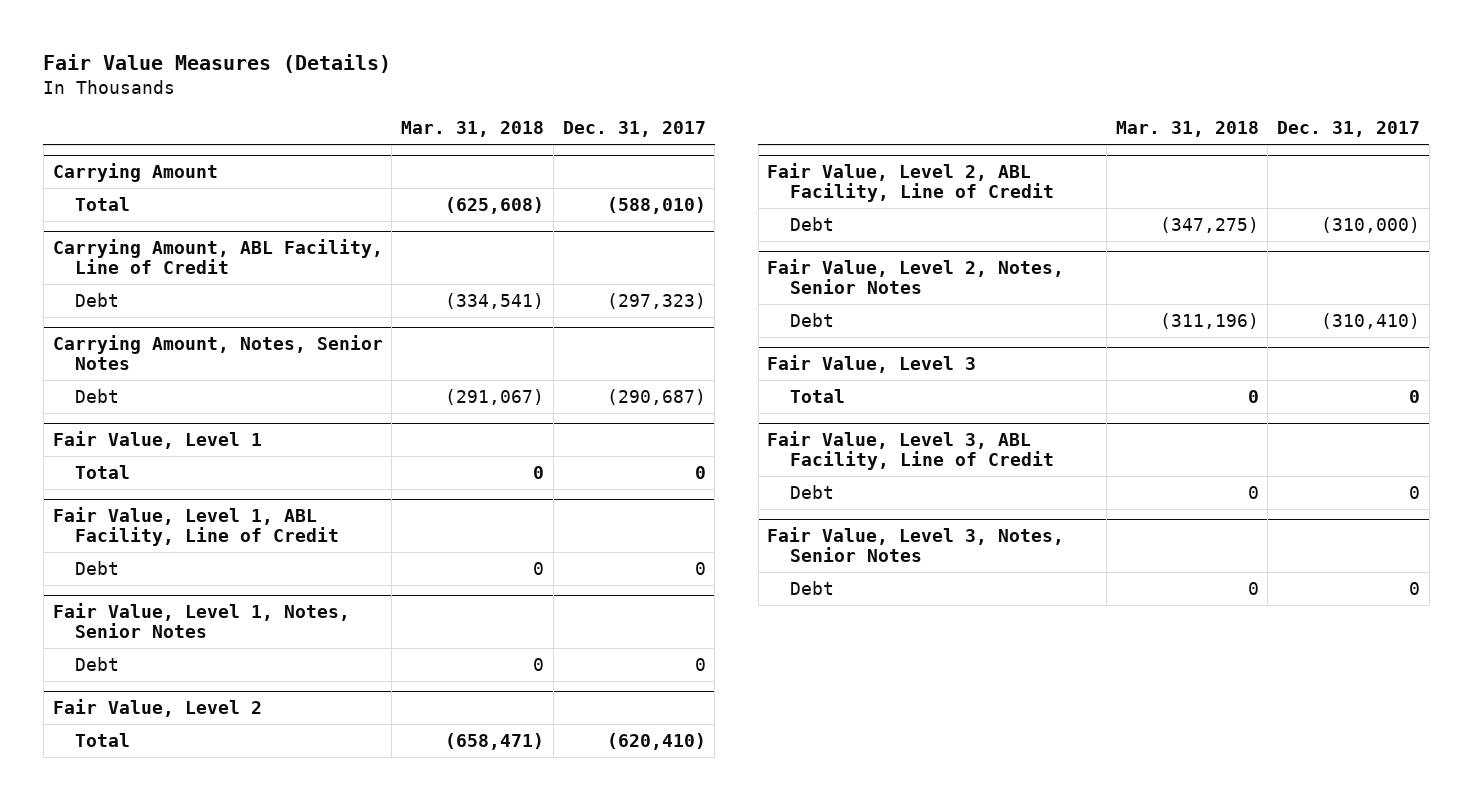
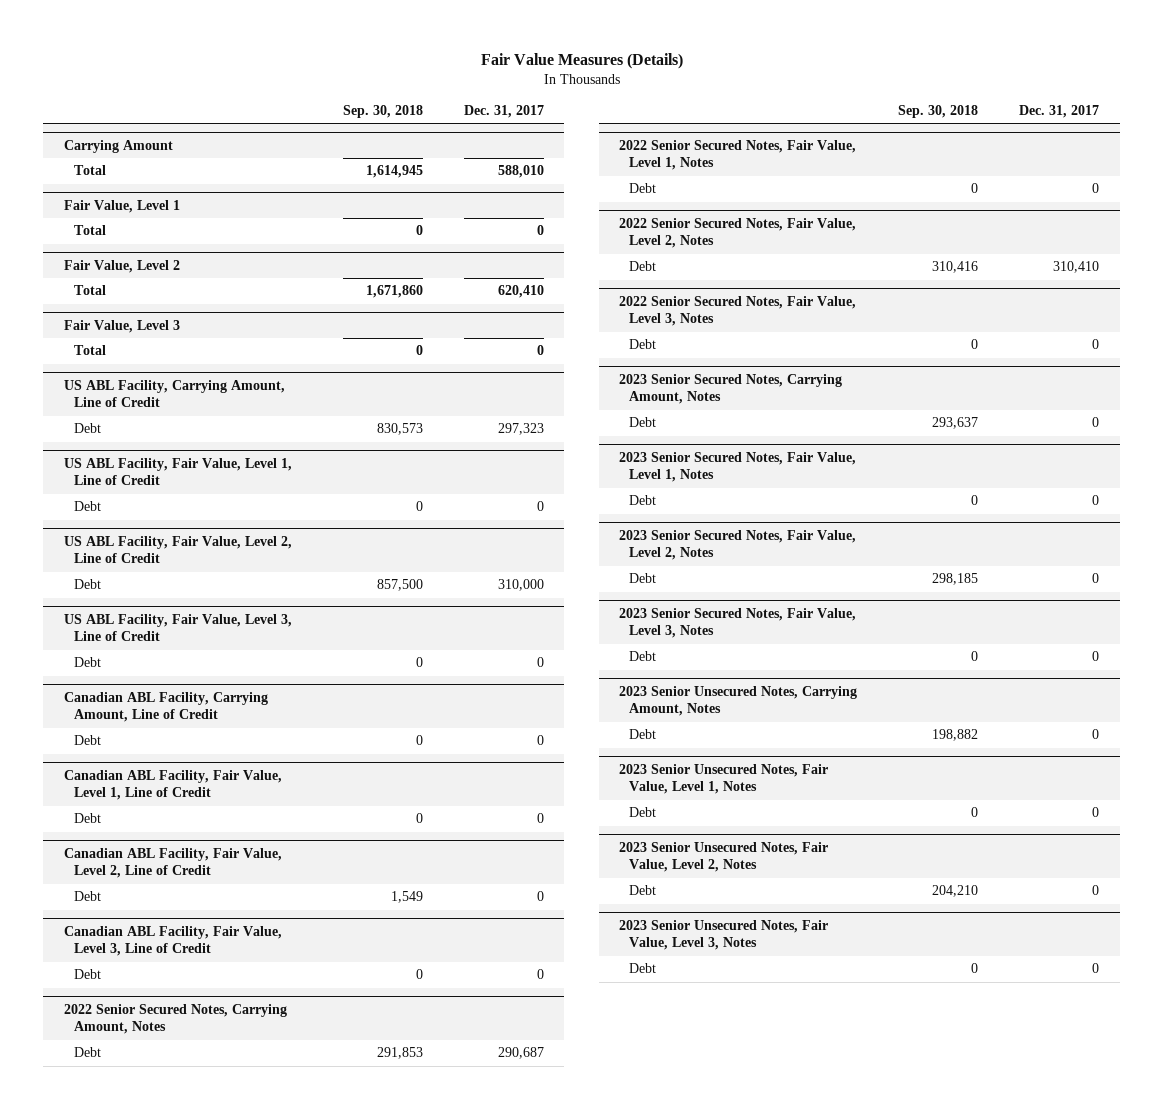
- | Mar. 31, 2018 | Dec. 31, 2017
+ | Sep. 30, 2018 | Dec. 31, 2017
@ Carrying Amount
- Total | (625,608) | (588,010)
- Carrying Amount, ABL Facility, Line of Credit
- Debt | (334,541) | (297,323)
- Carrying Amount, Notes, Senior Notes
- Debt | (291,067) | (290,687)
@ Carrying Amount
+ Total | 1,614,945 | 588,010
- Fair Value, Level 1, ABL Facility, Line of Credit
- Debt | 0 | 0
- Fair Value, Level 1, Notes, Senior Notes
- Debt | 0 | 0
@ Fair Value, Level 2
- Total | (658,471) | (620,410)
- Fair Value, Level 2, ABL Facility, Line of Credit
- Debt | (347,275) | (310,000)
- Fair Value, Level 2, Notes, Senior Notes
- Debt | (311,196) | (310,410)
@ Fair Value, Level 2
+ Total | 1,671,860 | 620,410
- Fair Value, Level 3, ABL Facility, Line of Credit
+ US ABL Facility, Carrying Amount, Line of Credit
+ Debt | 830,573 | 297,323
+ US ABL Facility, Fair Value, Level 1, Line of Credit
- Fair Value, Level 3, Notes, Senior Notes
+ US ABL Facility, Fair Value, Level 2, Line of Credit
+ Debt | 857,500 | 310,000
+ US ABL Facility, Fair Value, Level 3, Line of Credit
+ Canadian ABL Facility, Carrying Amount, Line of Credit
+ Debt | 0 | 0
+ Canadian ABL Facility, Fair Value, Level 1, Line of Credit
+ Debt | 0 | 0
+ Canadian ABL Facility, Fair Value, Level 2, Line of Credit
+ Debt | 1,549 | 0
+ Canadian ABL Facility, Fair Value, Level 3, Line of Credit
+ Debt | 0 | 0
+ 2022 Senior Secured Notes, Carrying Amount, Notes
+ Debt | 291,853 | 290,687
+ 2022 Senior Secured Notes, Fair Value, Level 1, Notes
+ Debt | 0 | 0
+ 2022 Senior Secured Notes, Fair Value, Level 2, Notes
+ Debt | 310,416 | 310,410
+ 2022 Senior Secured Notes, Fair Value, Level 3, Notes
+ Debt | 0 | 0
+ 2023 Senior Secured Notes, Carrying Amount, Notes
+ Debt | 293,637 | 0
+ 2023 Senior Secured Notes, Fair Value, Level 1, Notes
+ Debt | 0 | 0
+ 2023 Senior Secured Notes, Fair Value, Level 2, Notes
+ Debt | 298,185 | 0
+ 2023 Senior Secured Notes, Fair Value, Level 3, Notes
+ Debt | 0 | 0
+ 2023 Senior Unsecured Notes, Carrying Amount, Notes
+ Debt | 198,882 | 0
+ 2023 Senior Unsecured Notes, Fair Value, Level 1, Notes
+ Debt | 0 | 0
+ 2023 Senior Unsecured Notes, Fair Value, Level 2, Notes
+ Debt | 204,210 | 0
+ 2023 Senior Unsecured Notes, Fair Value, Level 3, Notes
+ Debt | 0 | 0

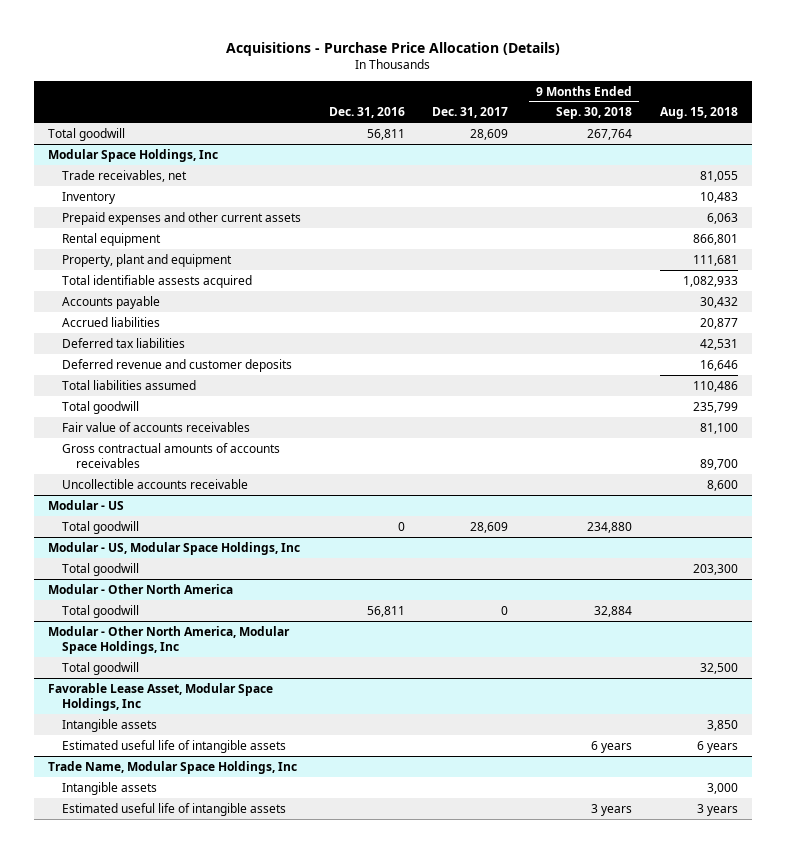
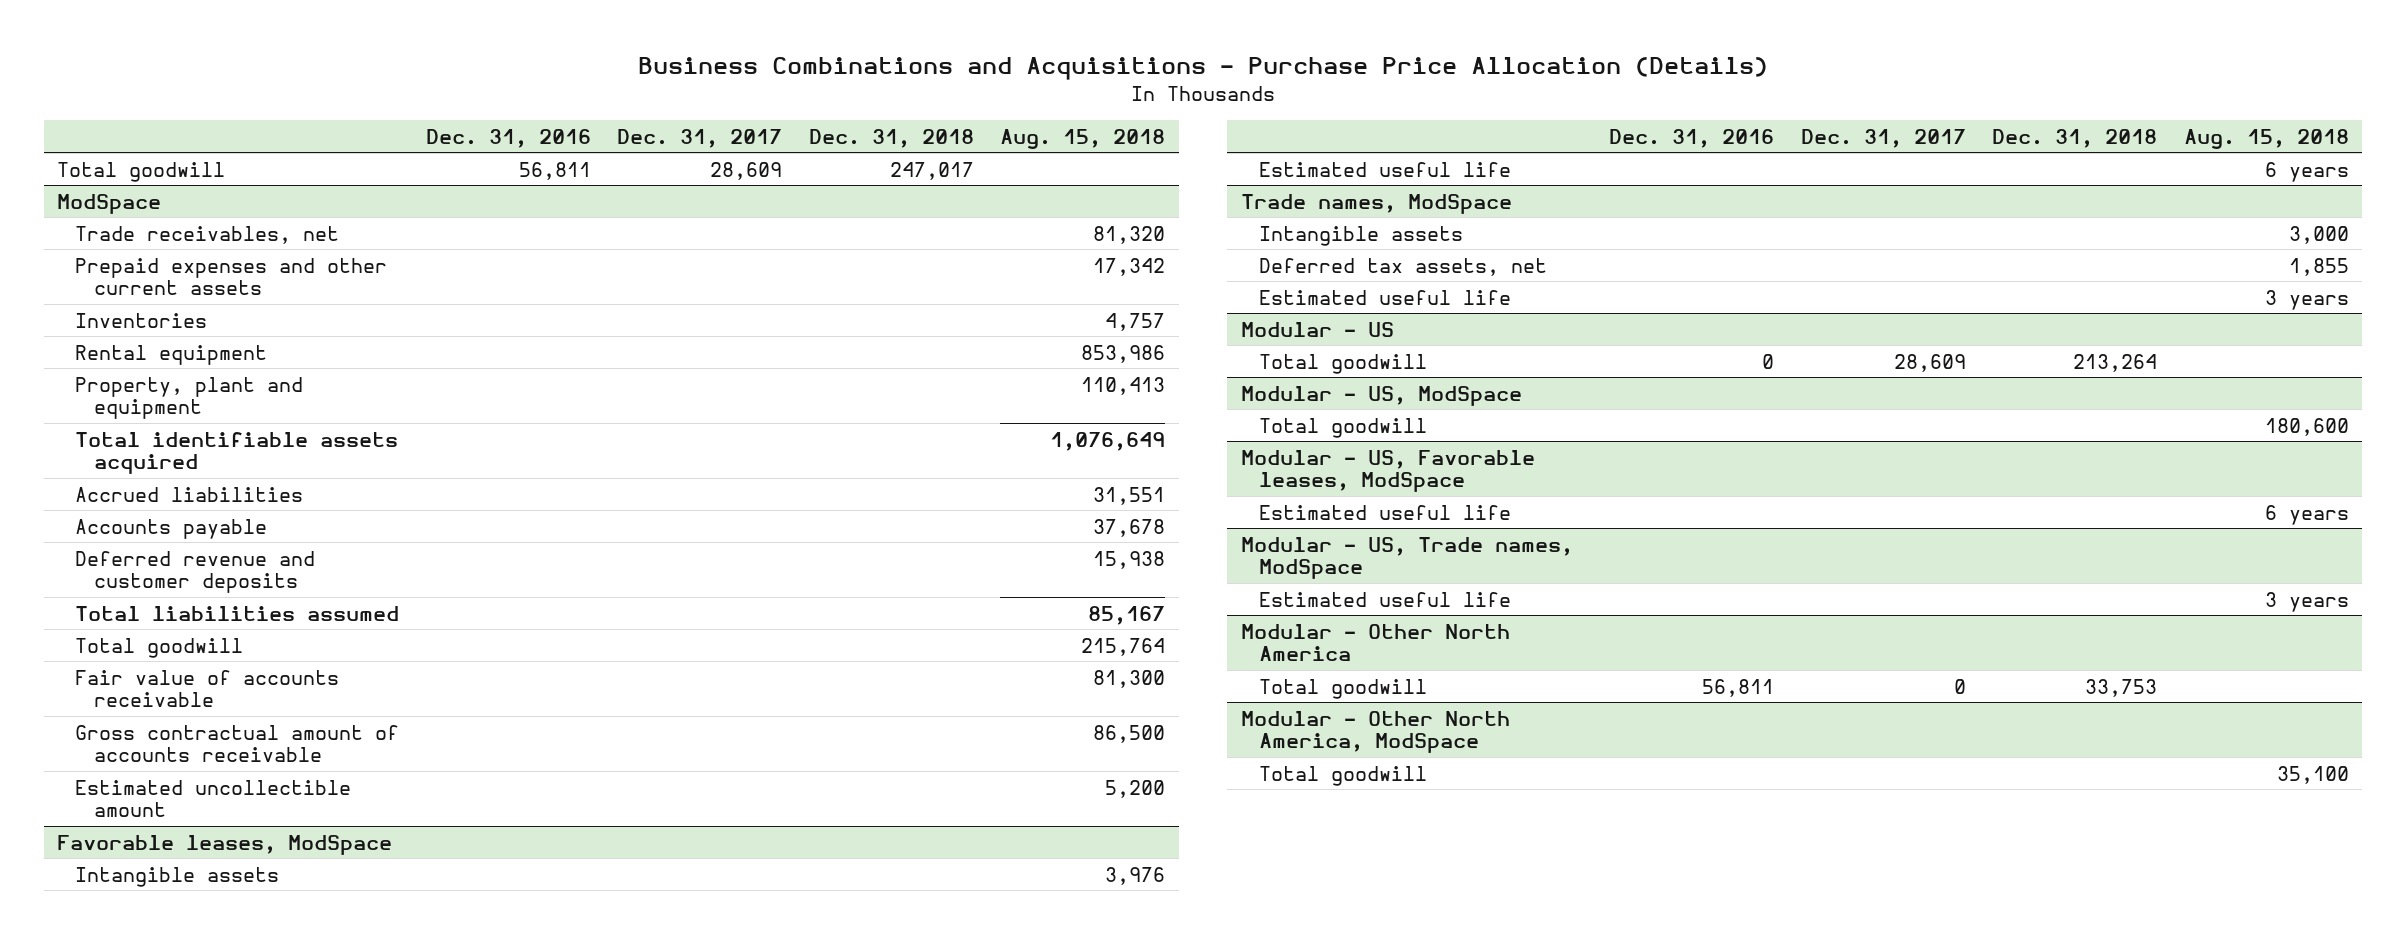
- Acquisitions - Purchase Price Allocation (Details)
+ Business Combinations and Acquisitions - Purchase Price Allocation (Details)
- | Dec. 31, 2016 | Dec. 31, 2017 | 9 Months Ended Sep. 30, 2018 | Aug. 15, 2018
+ | Dec. 31, 2016 | Dec. 31, 2017 | Dec. 31, 2018 | Aug. 15, 2018
- Modular Space Holdings, Inc
- Trade receivables, net | | | | 81,055
- Inventory | | | | 10,483
- Prepaid expenses and other current assets | | | | 6,063
- Rental equipment | | | | 866,801
- Property, plant and equipment | | | | 111,681
- Total identifiable assests acquired | | | | 1,082,933
- Accounts payable | | | | 30,432
- Accrued liabilities | | | | 20,877
- Deferred tax liabilities | | | | 42,531
- Deferred revenue and customer deposits | | | | 16,646
- Total liabilities assumed | | | | 110,486
- Total goodwill | | | | 235,799
- Fair value of accounts receivables | | | | 81,100
- Gross contractual amounts of accounts receivables | | | | 89,700
- Uncollectible accounts receivable | | | | 8,600
+ ModSpace
+ Trade receivables, net | | | | 81,320
+ Prepaid expenses and other current assets | | | | 17,342
+ Inventories | | | | 4,757
+ Rental equipment | | | | 853,986
+ Property, plant and equipment | | | | 110,413
+ Total identifiable assets acquired | | | | 1,076,649
+ Accrued liabilities | | | | 31,551
+ Accounts payable | | | | 37,678
+ Deferred revenue and customer deposits | | | | 15,938
+ Total liabilities assumed | | | | 85,167
+ Total goodwill | | | | 215,764
+ Fair value of accounts receivable | | | | 81,300
+ Gross contractual amount of accounts receivable | | | | 86,500
+ Estimated uncollectible amount | | | | 5,200
+ Favorable leases, ModSpace
+ Intangible assets | | | | 3,976
+ Estimated useful life | | | | 6 years
+ Trade names, ModSpace
+ Intangible assets | | | | 3,000
+ Deferred tax assets, net | | | | 1,855
+ Estimated useful life | | | | 3 years
- Modular - US, Modular Space Holdings, Inc
- Total goodwill | | | | 203,300
+ Modular - US, ModSpace
+ Total goodwill | | | | 180,600
+ Modular - US, Favorable leases, ModSpace
+ Estimated useful life | | | | 6 years
+ Modular - US, Trade names, ModSpace
+ Estimated useful life | | | | 3 years
- Modular - Other North America, Modular Space Holdings, Inc
- Total goodwill | | | | 32,500
- Favorable Lease Asset, Modular Space Holdings, Inc
- Intangible assets | | | | 3,850
- Estimated useful life of intangible assets | | | 6 years | 6 years
- Trade Name, Modular Space Holdings, Inc
- Intangible assets | | | | 3,000
- Estimated useful life of intangible assets | | | 3 years | 3 years
+ Modular - Other North America, ModSpace
+ Total goodwill | | | | 35,100

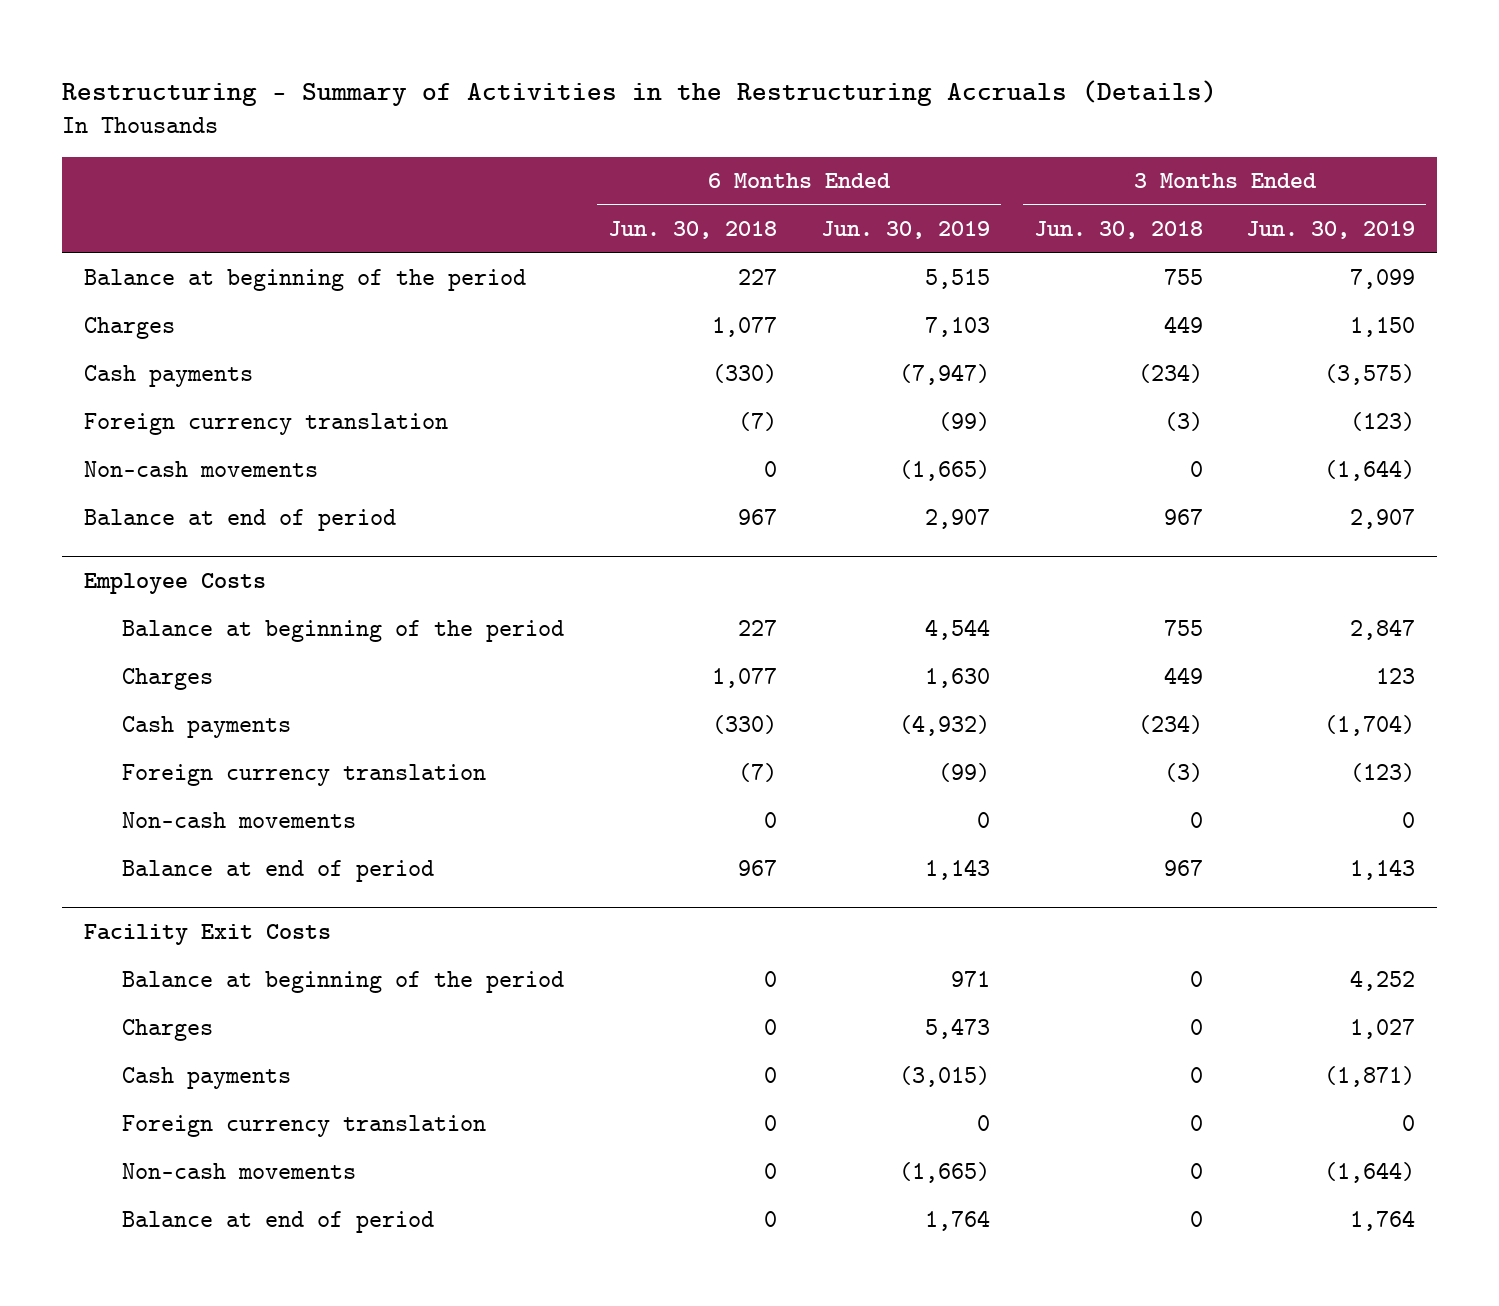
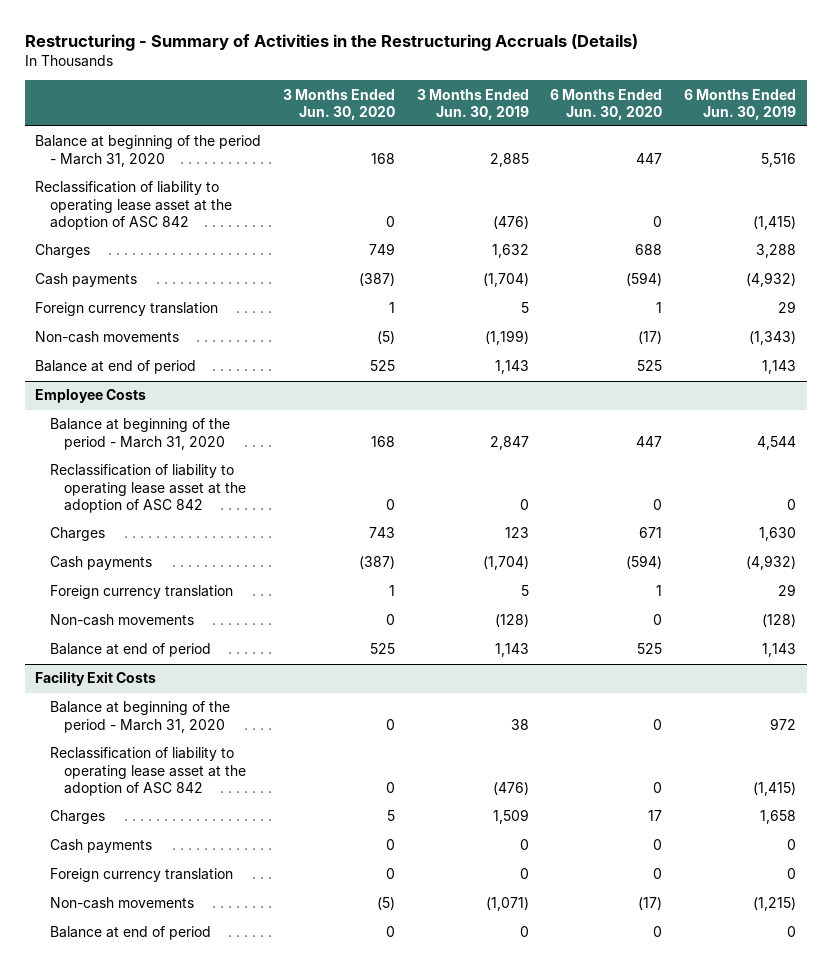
- | 6 Months Ended Jun. 30, 2018 | 6 Months Ended Jun. 30, 2019 | 3 Months Ended Jun. 30, 2018 | 3 Months Ended Jun. 30, 2019
+ | 3 Months Ended Jun. 30, 2020 | 3 Months Ended Jun. 30, 2019 | 6 Months Ended Jun. 30, 2020 | 6 Months Ended Jun. 30, 2019
- Balance at beginning of the period | 227 | 5,515 | 755 | 7,099
- Charges | 1,077 | 7,103 | 449 | 1,150
- Cash payments | (330) | (7,947) | (234) | (3,575)
- Foreign currency translation | (7) | (99) | (3) | (123)
- Non-cash movements | 0 | (1,665) | 0 | (1,644)
- Balance at end of period | 967 | 2,907 | 967 | 2,907
+ Balance at beginning of the period - March 31, 2020 | 168 | 2,885 | 447 | 5,516
+ Reclassification of liability to operating lease asset at the adoption of ASC 842 | 0 | (476) | 0 | (1,415)
+ Charges | 749 | 1,632 | 688 | 3,288
+ Cash payments | (387) | (1,704) | (594) | (4,932)
+ Foreign currency translation | 1 | 5 | 1 | 29
+ Non-cash movements | (5) | (1,199) | (17) | (1,343)
+ Balance at end of period | 525 | 1,143 | 525 | 1,143
@ Employee Costs
- Balance at beginning of the period | 227 | 4,544 | 755 | 2,847
+ Balance at beginning of the period - March 31, 2020 | 168 | 2,847 | 447 | 4,544
+ Reclassification of liability to operating lease asset at the adoption of ASC 842 | 0 | 0 | 0 | 0
- Foreign currency translation | (7) | (99) | (3) | (123)
- Non-cash movements | 0 | 0 | 0 | 0
+ Foreign currency translation | 1 | 5 | 1 | 29
+ Non-cash movements | 0 | (128) | 0 | (128)
@ Facility Exit Costs
- Balance at beginning of the period | 0 | 971 | 0 | 4,252
- Charges | 0 | 5,473 | 0 | 1,027
- Cash payments | 0 | (3,015) | 0 | (1,871)
+ Balance at beginning of the period - March 31, 2020 | 0 | 38 | 0 | 972
+ Reclassification of liability to operating lease asset at the adoption of ASC 842 | 0 | (476) | 0 | (1,415)
+ Charges | 5 | 1,509 | 17 | 1,658
+ Cash payments | 0 | 0 | 0 | 0
- Non-cash movements | 0 | (1,665) | 0 | (1,644)
- Balance at end of period | 0 | 1,764 | 0 | 1,764
+ Non-cash movements | (5) | (1,071) | (17) | (1,215)
+ Balance at end of period | 0 | 0 | 0 | 0

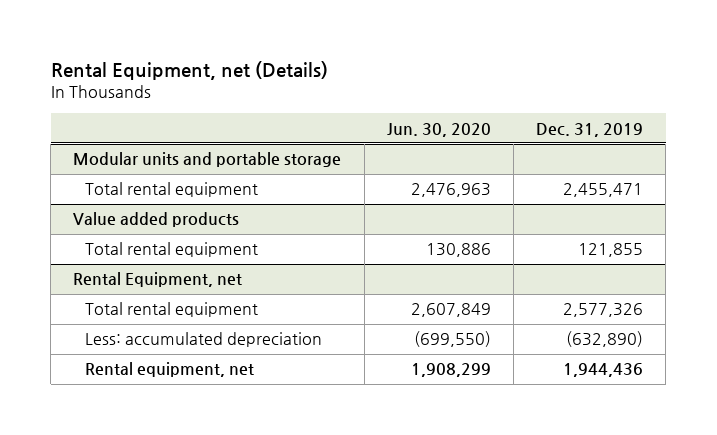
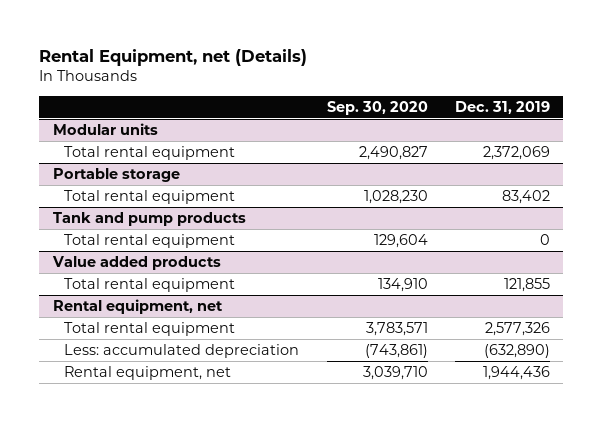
- | Jun. 30, 2020 | Dec. 31, 2019
+ | Sep. 30, 2020 | Dec. 31, 2019
- Modular units and portable storage
- Total rental equipment | 2,476,963 | 2,455,471
+ Modular units
+ Total rental equipment | 2,490,827 | 2,372,069
+ Portable storage
+ Total rental equipment | 1,028,230 | 83,402
+ Tank and pump products
+ Total rental equipment | 129,604 | 0
- Rental Equipment, net
+ Rental equipment, net

